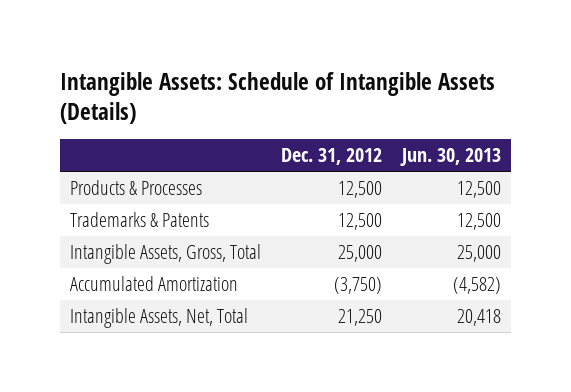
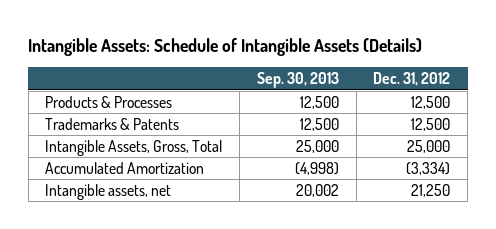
- | Dec. 31, 2012 | Jun. 30, 2013
+ | Sep. 30, 2013 | Dec. 31, 2012
- Accumulated Amortization | (3,750) | (4,582)
- Intangible Assets, Net, Total | 21,250 | 20,418
+ Accumulated Amortization | (4,998) | (3,334)
+ Intangible assets, net | 20,002 | 21,250

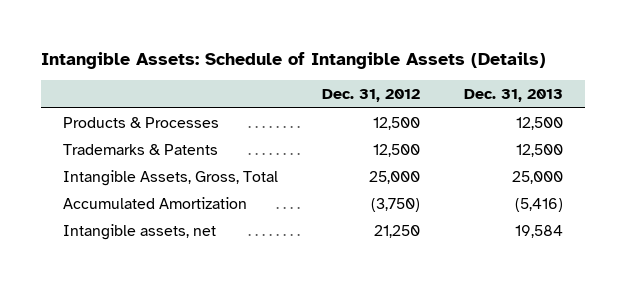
- | Sep. 30, 2013 | Dec. 31, 2012
+ | Dec. 31, 2012 | Dec. 31, 2013
- Accumulated Amortization | (4,998) | (3,334)
+ Accumulated Amortization | (3,750) | (5,416)

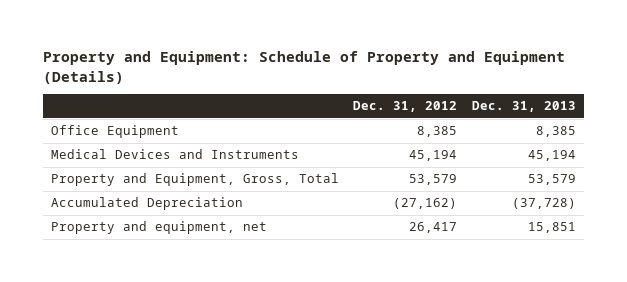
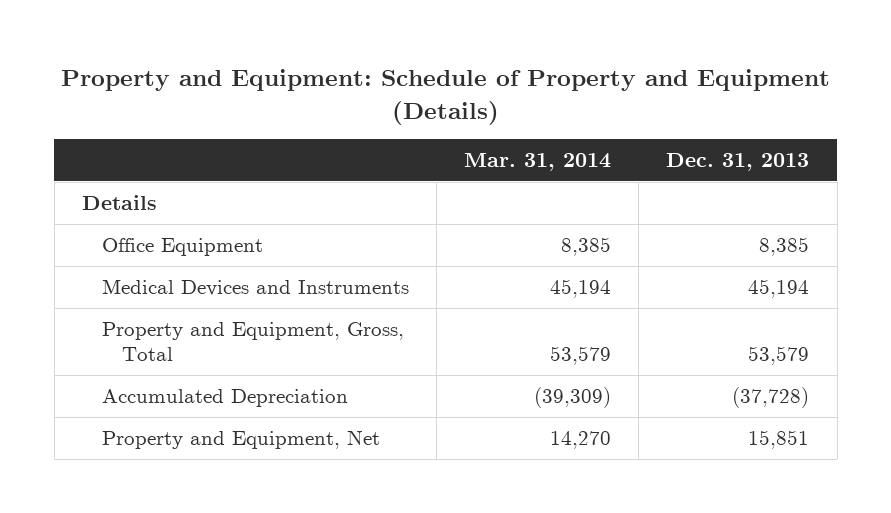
- | Dec. 31, 2012 | Dec. 31, 2013
+ | Mar. 31, 2014 | Dec. 31, 2013
+ Details
- Property and equipment, net | 26,417 | 15,851
+ Property and Equipment, Net | 14,270 | 15,851

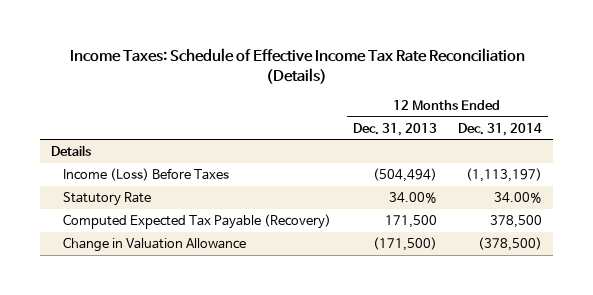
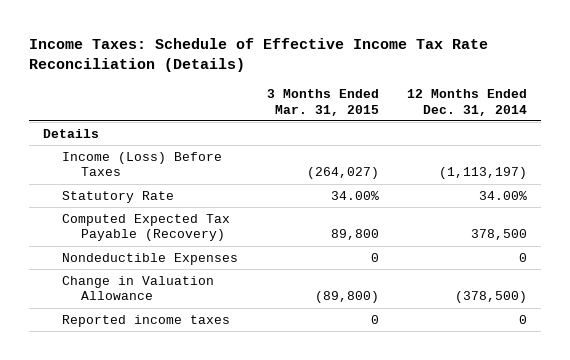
- | 12 Months Ended Dec. 31, 2013 | 12 Months Ended Dec. 31, 2014
+ | 3 Months Ended Mar. 31, 2015 | 12 Months Ended Dec. 31, 2014
+ Nondeductible Expenses | 0 | 0
+ Reported income taxes | 0 | 0

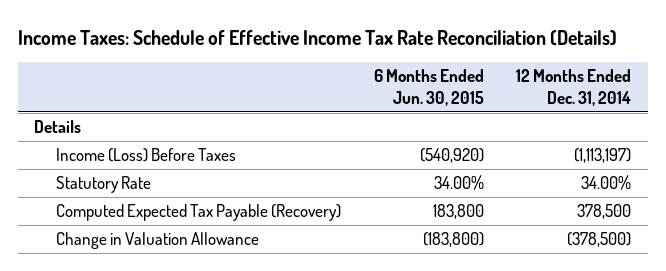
- | 3 Months Ended Mar. 31, 2015 | 12 Months Ended Dec. 31, 2014
+ | 6 Months Ended Jun. 30, 2015 | 12 Months Ended Dec. 31, 2014
- Nondeductible Expenses | 0 | 0
- Reported income taxes | 0 | 0

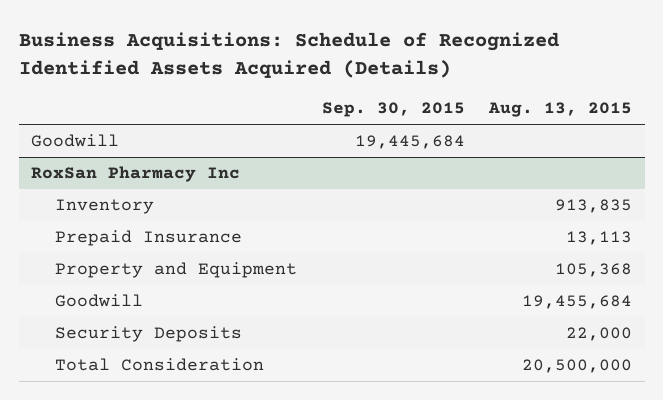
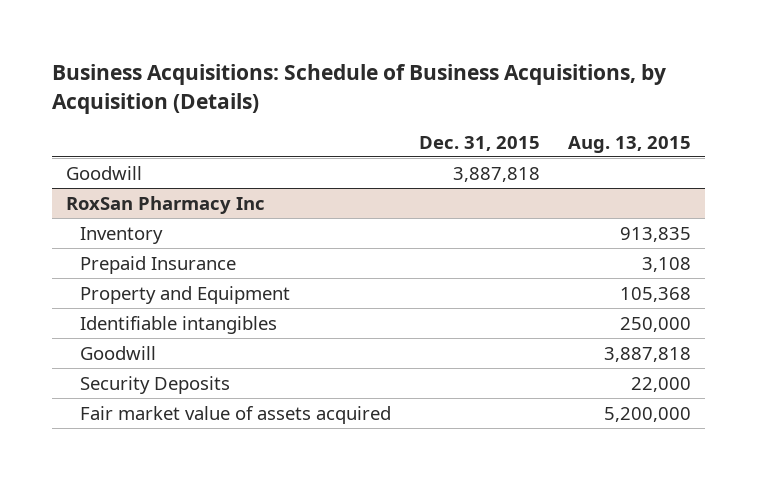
- Business Acquisitions: Schedule of Recognized Identified Assets Acquired (Details)
+ Business Acquisitions: Schedule of Business Acquisitions, by Acquisition (Details)
- | Sep. 30, 2015 | Aug. 13, 2015
+ | Dec. 31, 2015 | Aug. 13, 2015
@ RoxSan Pharmacy Inc
- Prepaid Insurance | | 13,113
+ Prepaid Insurance | | 3,108
- Goodwill | | 19,455,684
+ Identifiable intangibles | | 250,000
+ Goodwill | | 3,887,818
- Total Consideration | | 20,500,000
+ Fair market value of assets acquired | | 5,200,000

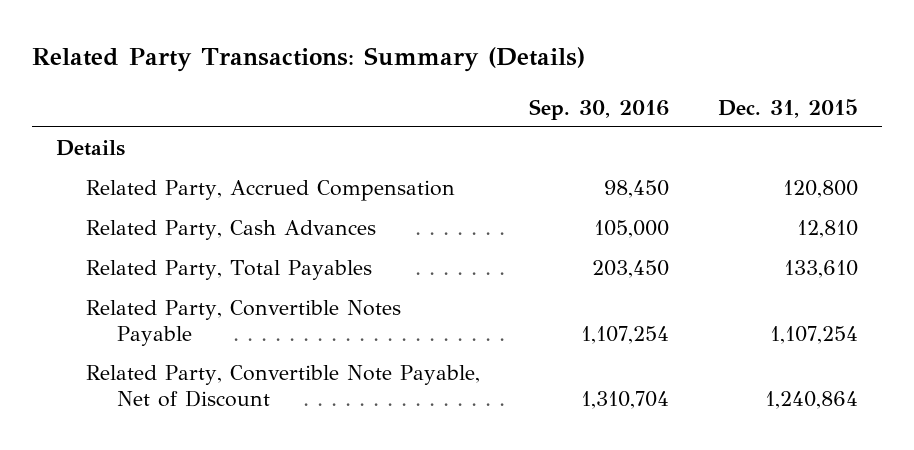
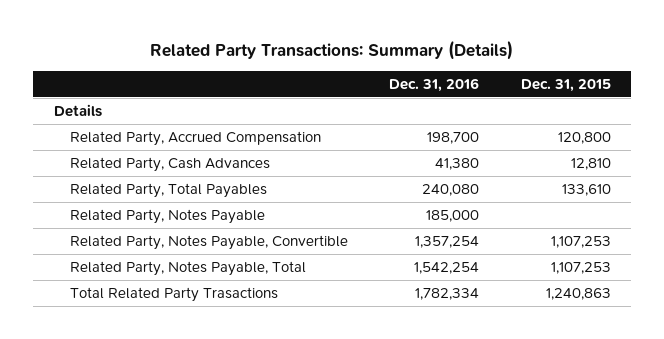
- | Sep. 30, 2016 | Dec. 31, 2015
+ | Dec. 31, 2016 | Dec. 31, 2015
- Related Party, Convertible Notes Payable | 1,107,254 | 1,107,254
- Related Party, Convertible Note Payable, Net of Discount | 1,310,704 | 1,240,864
+ Related Party, Notes Payable | 185,000 |
+ Related Party, Notes Payable, Convertible | 1,357,254 | 1,107,253
+ Related Party, Notes Payable, Total | 1,542,254 | 1,107,253
+ Total Related Party Trasactions | 1,782,334 | 1,240,863

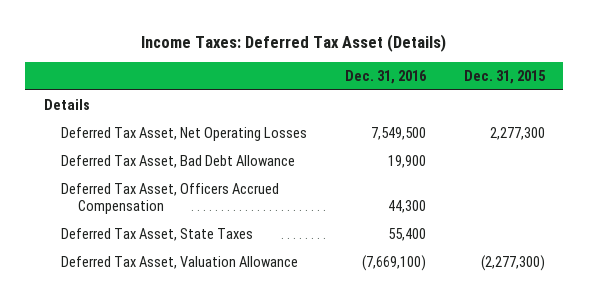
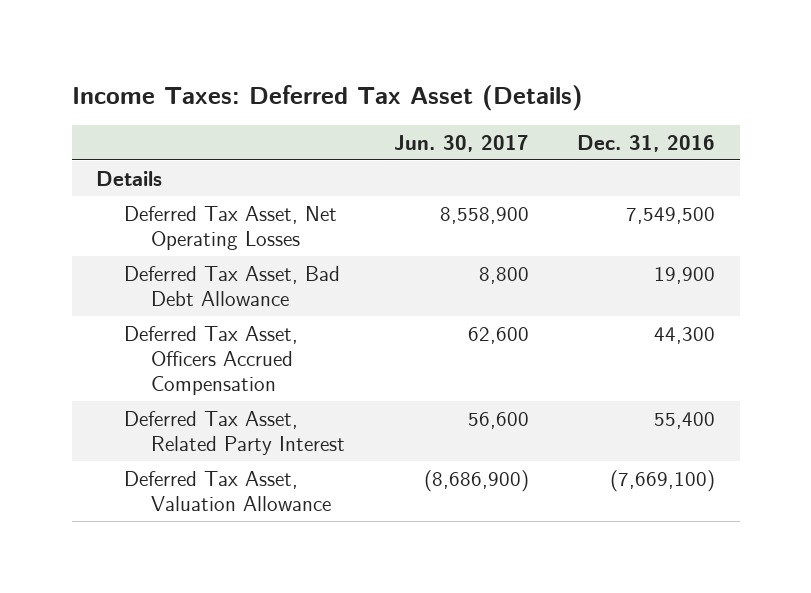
- | Dec. 31, 2016 | Dec. 31, 2015
+ | Jun. 30, 2017 | Dec. 31, 2016
- Deferred Tax Asset, State Taxes | 55,400 |
+ Deferred Tax Asset, Related Party Interest | 56,600 | 55,400

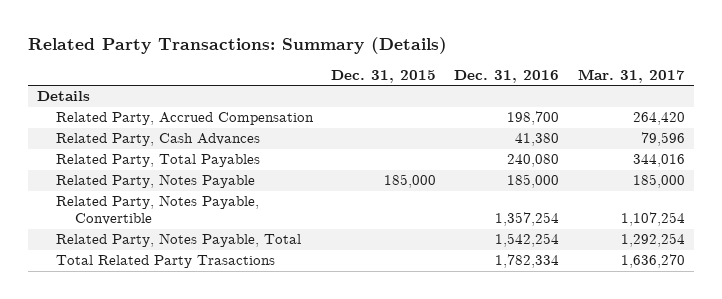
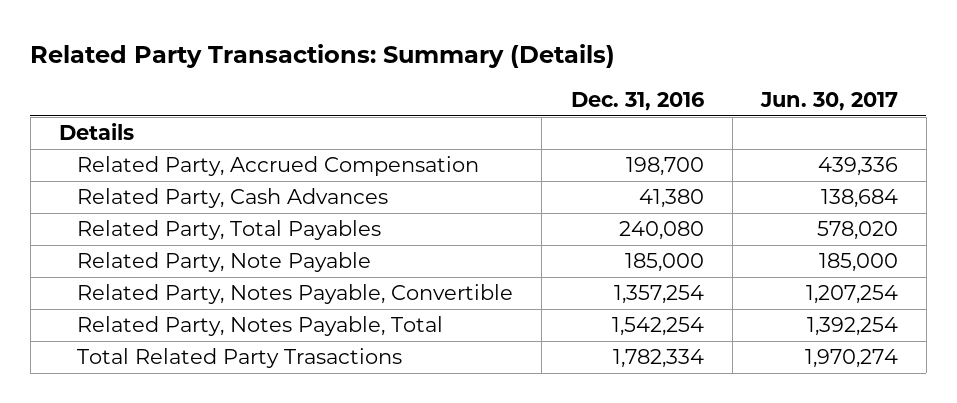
- | Dec. 31, 2015 | Dec. 31, 2016 | Mar. 31, 2017
+ | Dec. 31, 2016 | Jun. 30, 2017
- Related Party, Notes Payable | 185,000 | 185,000 | 185,000
+ Related Party, Note Payable | 185,000 | 185,000

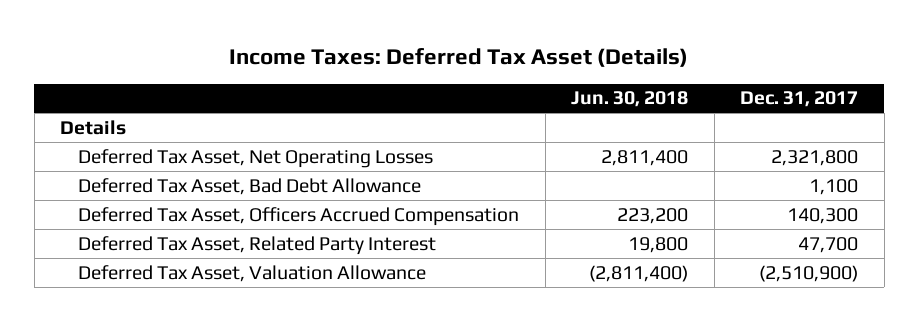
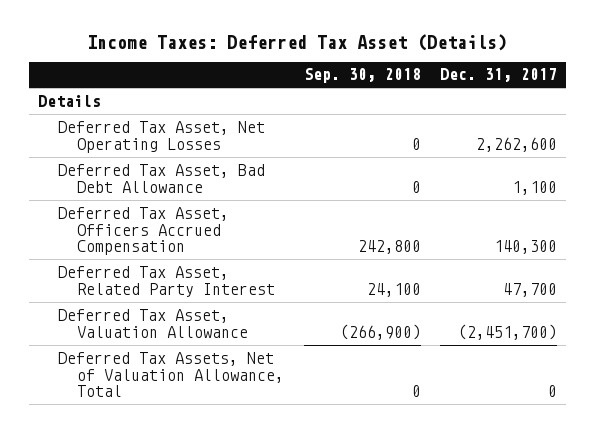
- | Jun. 30, 2018 | Dec. 31, 2017
+ | Sep. 30, 2018 | Dec. 31, 2017
- Deferred Tax Asset, Net Operating Losses | 2,811,400 | 2,321,800
+ Deferred Tax Asset, Net Operating Losses | 0 | 2,262,600
- Deferred Tax Asset, Valuation Allowance | (2,811,400) | (2,510,900)
+ Deferred Tax Asset, Valuation Allowance | (266,900) | (2,451,700)
+ Deferred Tax Assets, Net of Valuation Allowance, Total | 0 | 0

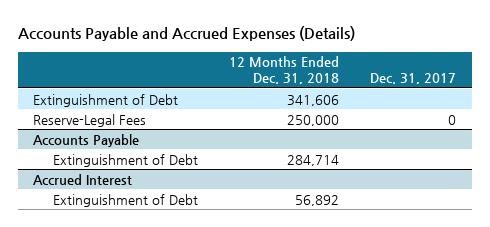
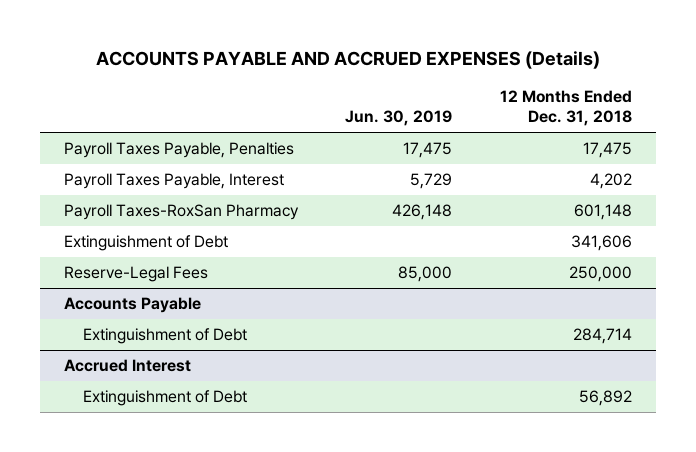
- Accounts Payable and Accrued Expenses (Details)
+ ACCOUNTS PAYABLE AND ACCRUED EXPENSES (Details)
- | 12 Months Ended Dec. 31, 2018 | Dec. 31, 2017
+ | Jun. 30, 2019 | 12 Months Ended Dec. 31, 2018
+ Payroll Taxes Payable, Penalties | 17,475 | 17,475
+ Payroll Taxes Payable, Interest | 5,729 | 4,202
+ Payroll Taxes-RoxSan Pharmacy | 426,148 | 601,148

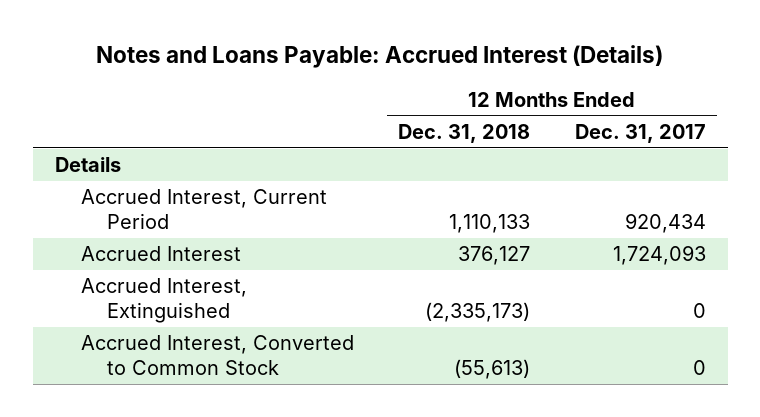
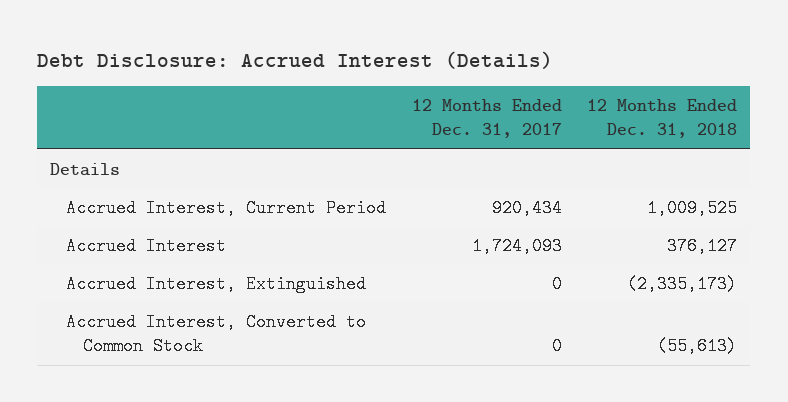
- Notes and Loans Payable: Accrued Interest (Details)
+ Debt Disclosure: Accrued Interest (Details)
- | 12 Months Ended Dec. 31, 2018 | 12 Months Ended Dec. 31, 2017
+ | 12 Months Ended Dec. 31, 2017 | 12 Months Ended Dec. 31, 2018
- Accrued Interest, Current Period | 1,110,133 | 920,434
+ Accrued Interest, Current Period | 920,434 | 1,009,525

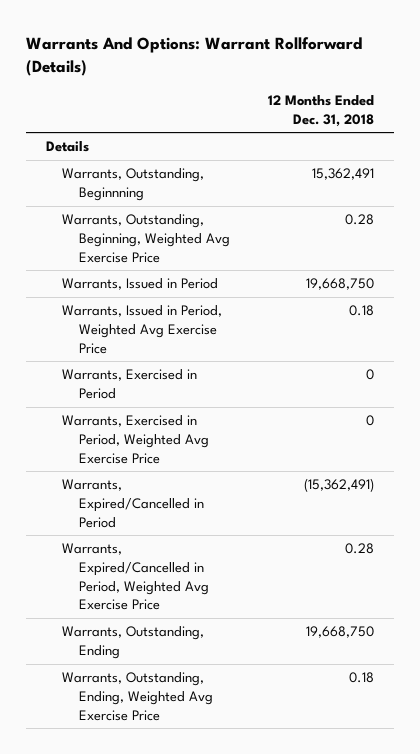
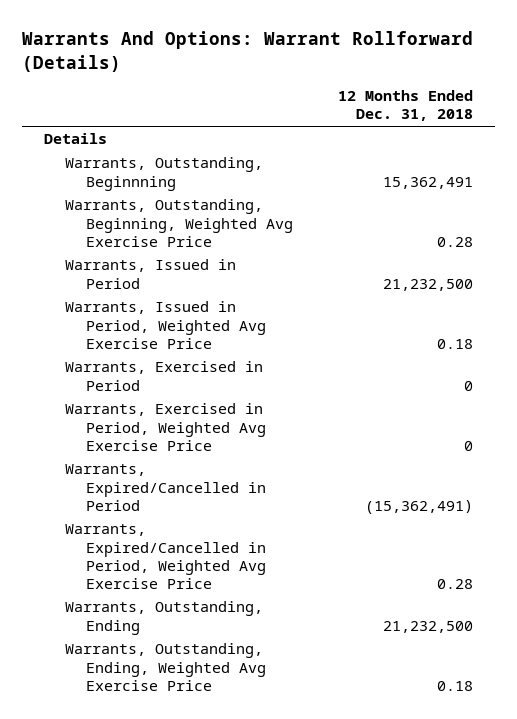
- Warrants, Issued in Period | 19,668,750
+ Warrants, Issued in Period | 21,232,500
- Warrants, Outstanding, Ending | 19,668,750
+ Warrants, Outstanding, Ending | 21,232,500

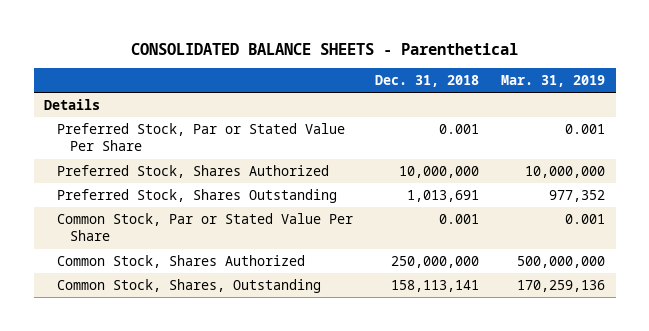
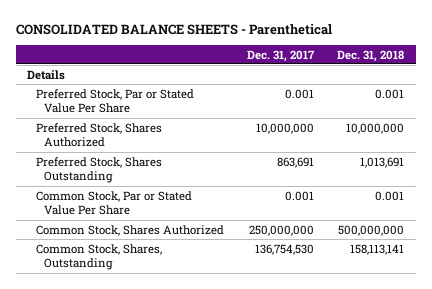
- | Dec. 31, 2018 | Mar. 31, 2019
+ | Dec. 31, 2017 | Dec. 31, 2018
- Common Stock, Shares Authorized | 250,000,000 | 500,000,000
+ Common Stock, Shares Authorized | 250,000,000 | 500,000,000

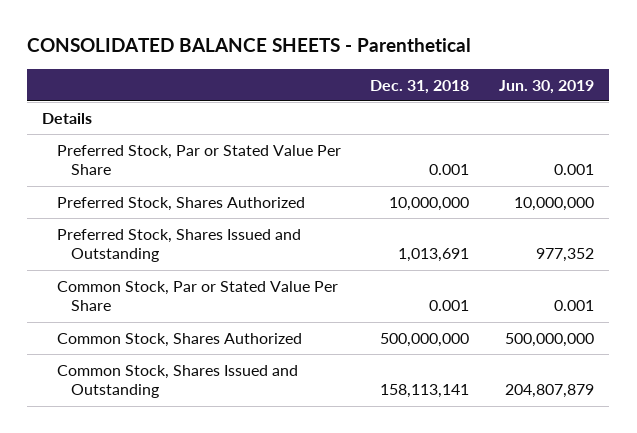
- | Dec. 31, 2017 | Dec. 31, 2018
+ | Dec. 31, 2018 | Jun. 30, 2019
- Preferred Stock, Shares Outstanding | 863,691 | 1,013,691
+ Preferred Stock, Shares Issued and Outstanding | 1,013,691 | 977,352
- Common Stock, Shares, Outstanding | 136,754,530 | 158,113,141
+ Common Stock, Shares Issued and Outstanding | 158,113,141 | 204,807,879

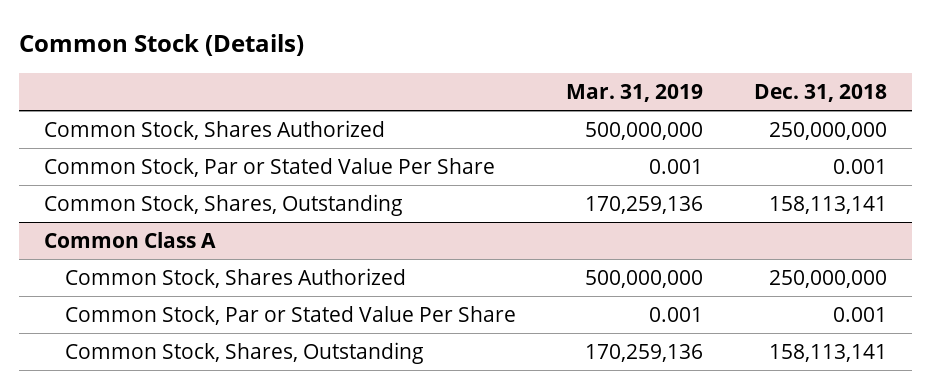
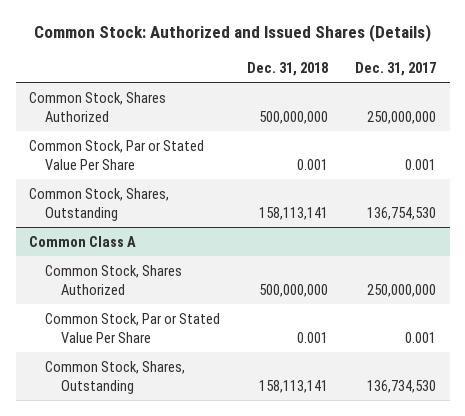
- Common Stock (Details)
+ Common Stock: Authorized and Issued Shares (Details)
- | Mar. 31, 2019 | Dec. 31, 2018
+ | Dec. 31, 2018 | Dec. 31, 2017
- Common Stock, Shares Authorized | 500,000,000 | 250,000,000
+ Common Stock, Shares Authorized | 500,000,000 | 250,000,000
@ Common Class A
- Common Stock, Shares Authorized | 500,000,000 | 250,000,000
+ Common Stock, Shares Authorized | 500,000,000 | 250,000,000

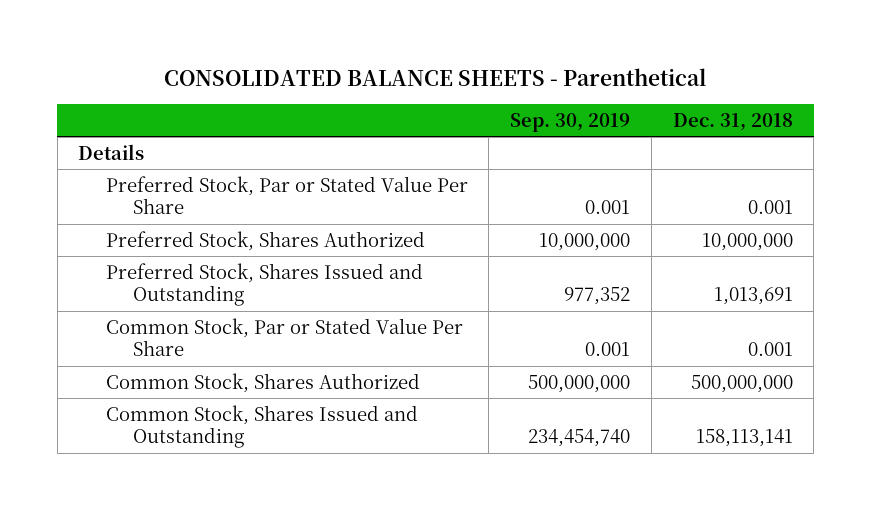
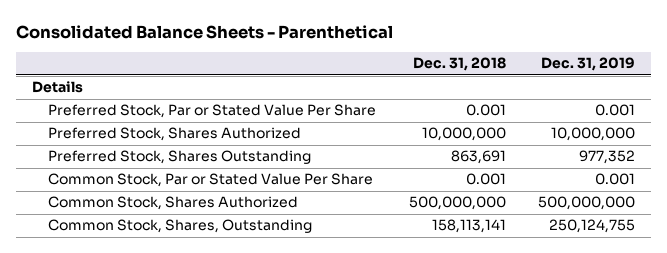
- CONSOLIDATED BALANCE SHEETS - Parenthetical
+ Consolidated Balance Sheets - Parenthetical
- | Sep. 30, 2019 | Dec. 31, 2018
+ | Dec. 31, 2018 | Dec. 31, 2019
- Preferred Stock, Shares Issued and Outstanding | 977,352 | 1,013,691
+ Preferred Stock, Shares Outstanding | 863,691 | 977,352
- Common Stock, Shares Issued and Outstanding | 234,454,740 | 158,113,141
+ Common Stock, Shares, Outstanding | 158,113,141 | 250,124,755

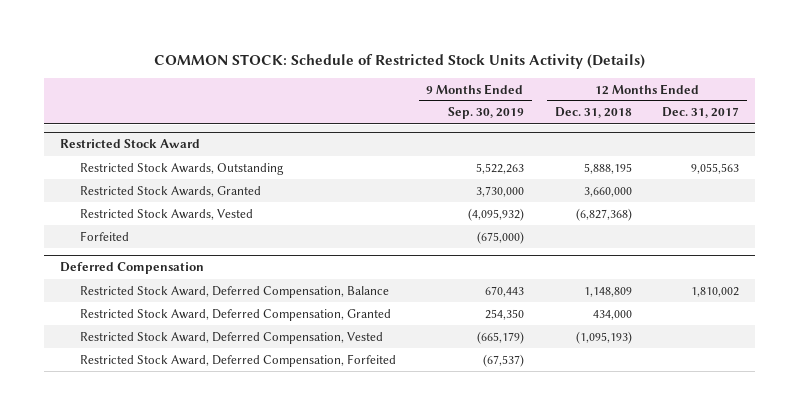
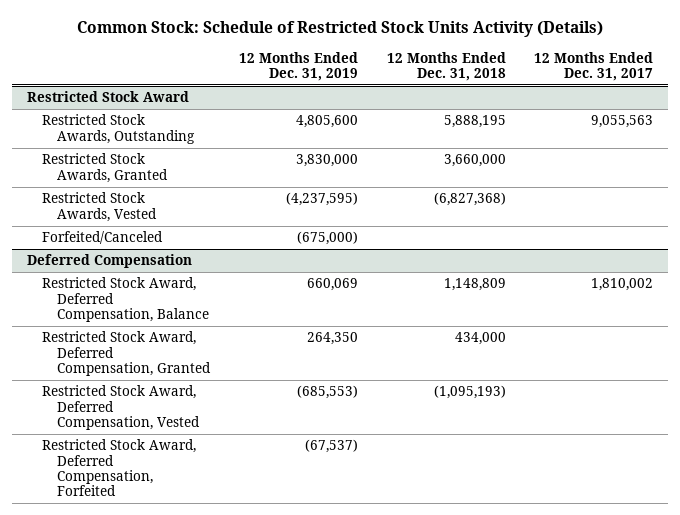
- COMMON STOCK: Schedule of Restricted Stock Units Activity (Details)
+ Common Stock: Schedule of Restricted Stock Units Activity (Details)
- | 9 Months Ended Sep. 30, 2019 | 12 Months Ended Dec. 31, 2018 | 12 Months Ended Dec. 31, 2017
+ | 12 Months Ended Dec. 31, 2019 | 12 Months Ended Dec. 31, 2018 | 12 Months Ended Dec. 31, 2017
@ Restricted Stock Award
- Forfeited | (675,000) | |
+ Forfeited/Canceled | (675,000) | |

